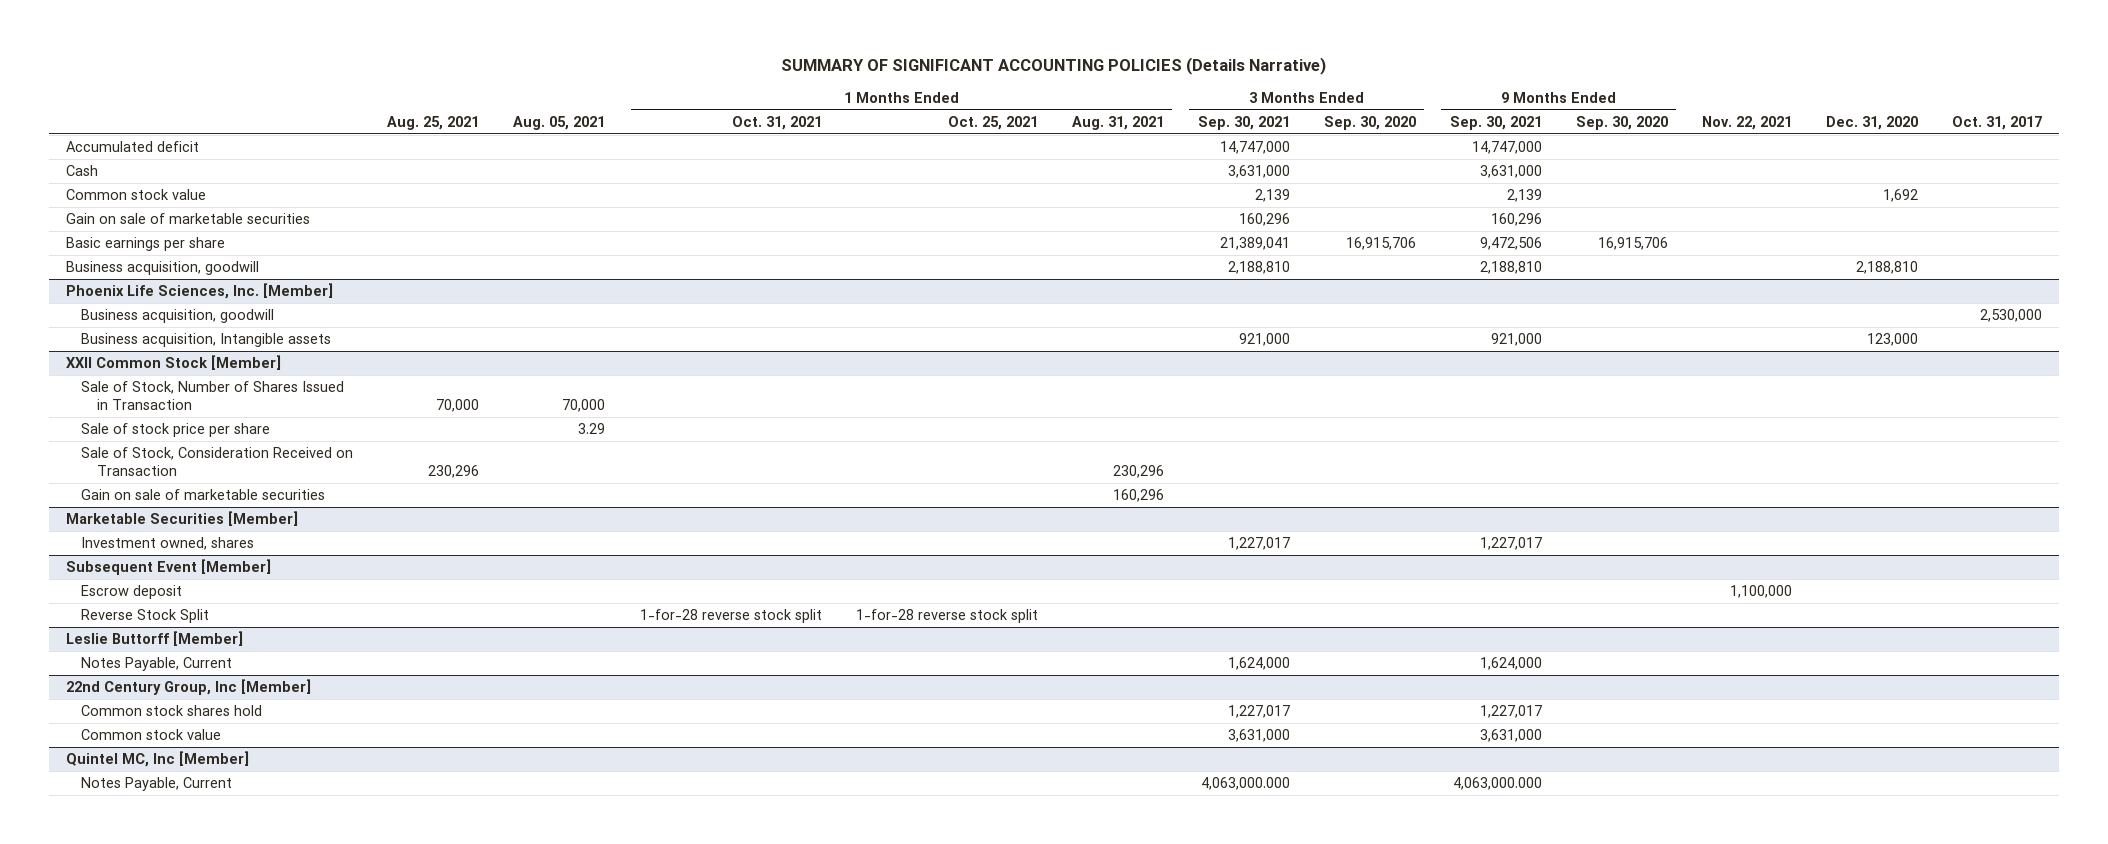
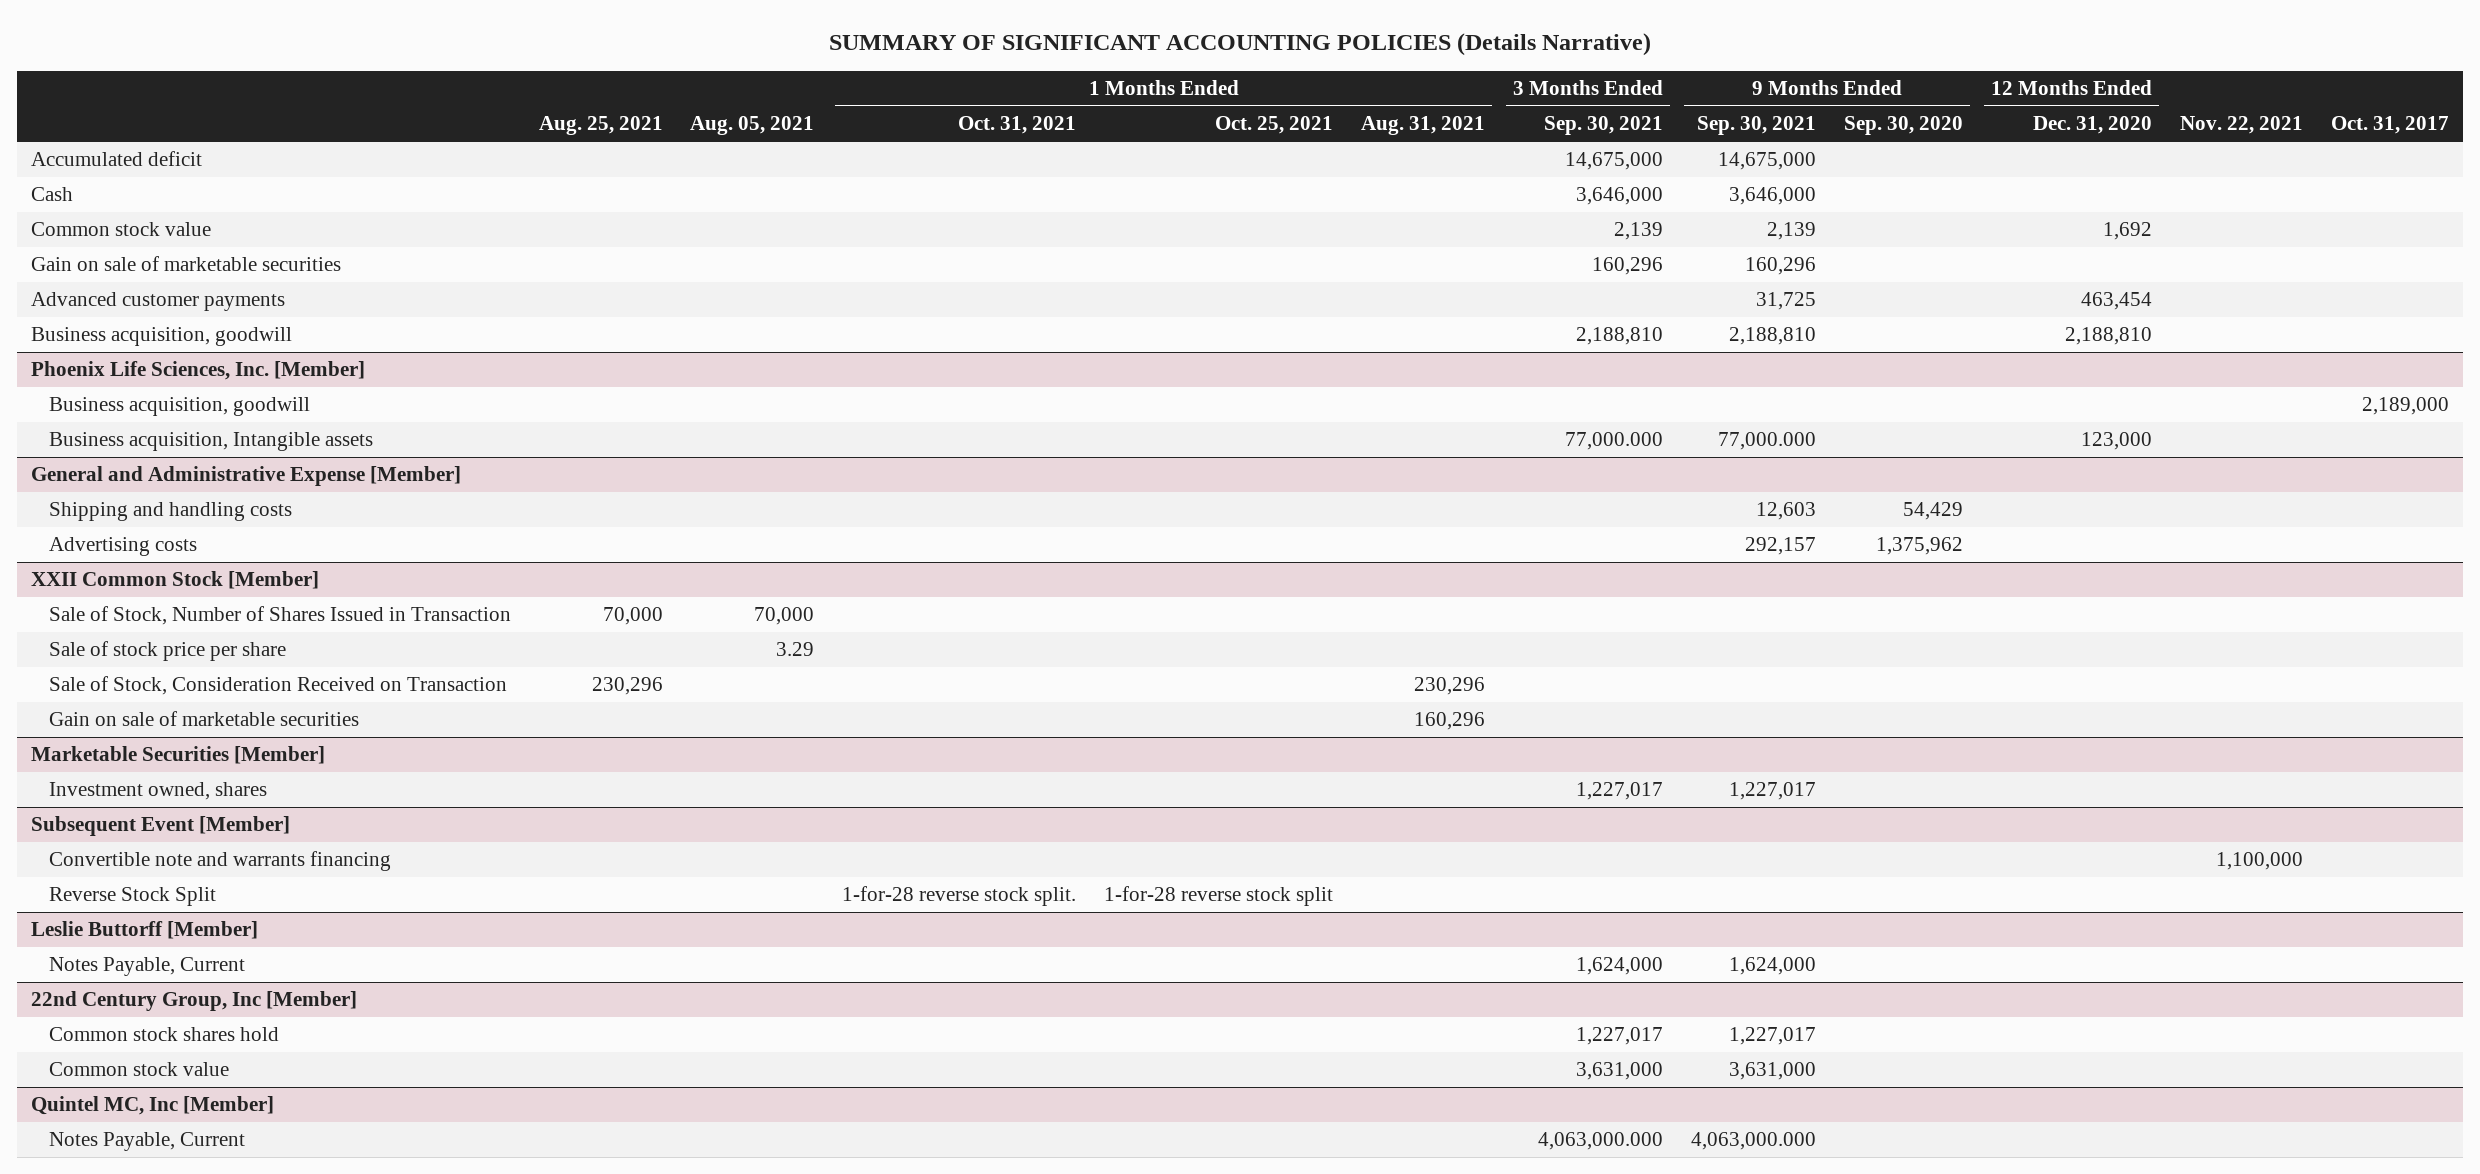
- | Aug. 25, 2021 | Aug. 05, 2021 | 1 Months Ended Oct. 31, 2021 | 1 Months Ended Oct. 25, 2021 | 1 Months Ended Aug. 31, 2021 | 3 Months Ended Sep. 30, 2021 | 3 Months Ended Sep. 30, 2020 | 9 Months Ended Sep. 30, 2021 | 9 Months Ended Sep. 30, 2020 | Nov. 22, 2021 | Dec. 31, 2020 | Oct. 31, 2017
+ | Aug. 25, 2021 | Aug. 05, 2021 | 1 Months Ended Oct. 31, 2021 | 1 Months Ended Oct. 25, 2021 | 1 Months Ended Aug. 31, 2021 | 3 Months Ended Sep. 30, 2021 | 9 Months Ended Sep. 30, 2021 | 9 Months Ended Sep. 30, 2020 | 12 Months Ended Dec. 31, 2020 | Nov. 22, 2021 | Oct. 31, 2017
- Accumulated deficit | | | | | | 14,747,000 | | 14,747,000 | | | |
- Cash | | | | | | 3,631,000 | | 3,631,000 | | | |
+ Accumulated deficit | | | | | | 14,675,000 | 14,675,000 | | | |
+ Cash | | | | | | 3,646,000 | 3,646,000 | | | |
- Basic earnings per share | | | | | | 21,389,041 | 16,915,706 | 9,472,506 | 16,915,706 | | |
+ Advanced customer payments | | | | | | | 31,725 | | 463,454 | |
@ Phoenix Life Sciences, Inc. [Member]
- Business acquisition, goodwill | | | | | | | | | | | | 2,530,000
- Business acquisition, Intangible assets | | | | | | 921,000 | | 921,000 | | | 123,000 |
+ Business acquisition, goodwill | | | | | | | | | | | 2,189,000
+ Business acquisition, Intangible assets | | | | | | 77,000.000 | 77,000.000 | | 123,000 | |
+ General and Administrative Expense [Member]
+ Shipping and handling costs | | | | | | | 12,603 | 54,429 | | |
+ Advertising costs | | | | | | | 292,157 | 1,375,962 | | |
@ Subsequent Event [Member]
- Escrow deposit | | | | | | | | | | 1,100,000 | |
- Reverse Stock Split | | | 1-for-28 reverse stock split | 1-for-28 reverse stock split | | | | | | | |
+ Convertible note and warrants financing | | | | | | | | | | 1,100,000 |
+ Reverse Stock Split | | | 1-for-28 reverse stock split. | 1-for-28 reverse stock split | | | | | | |

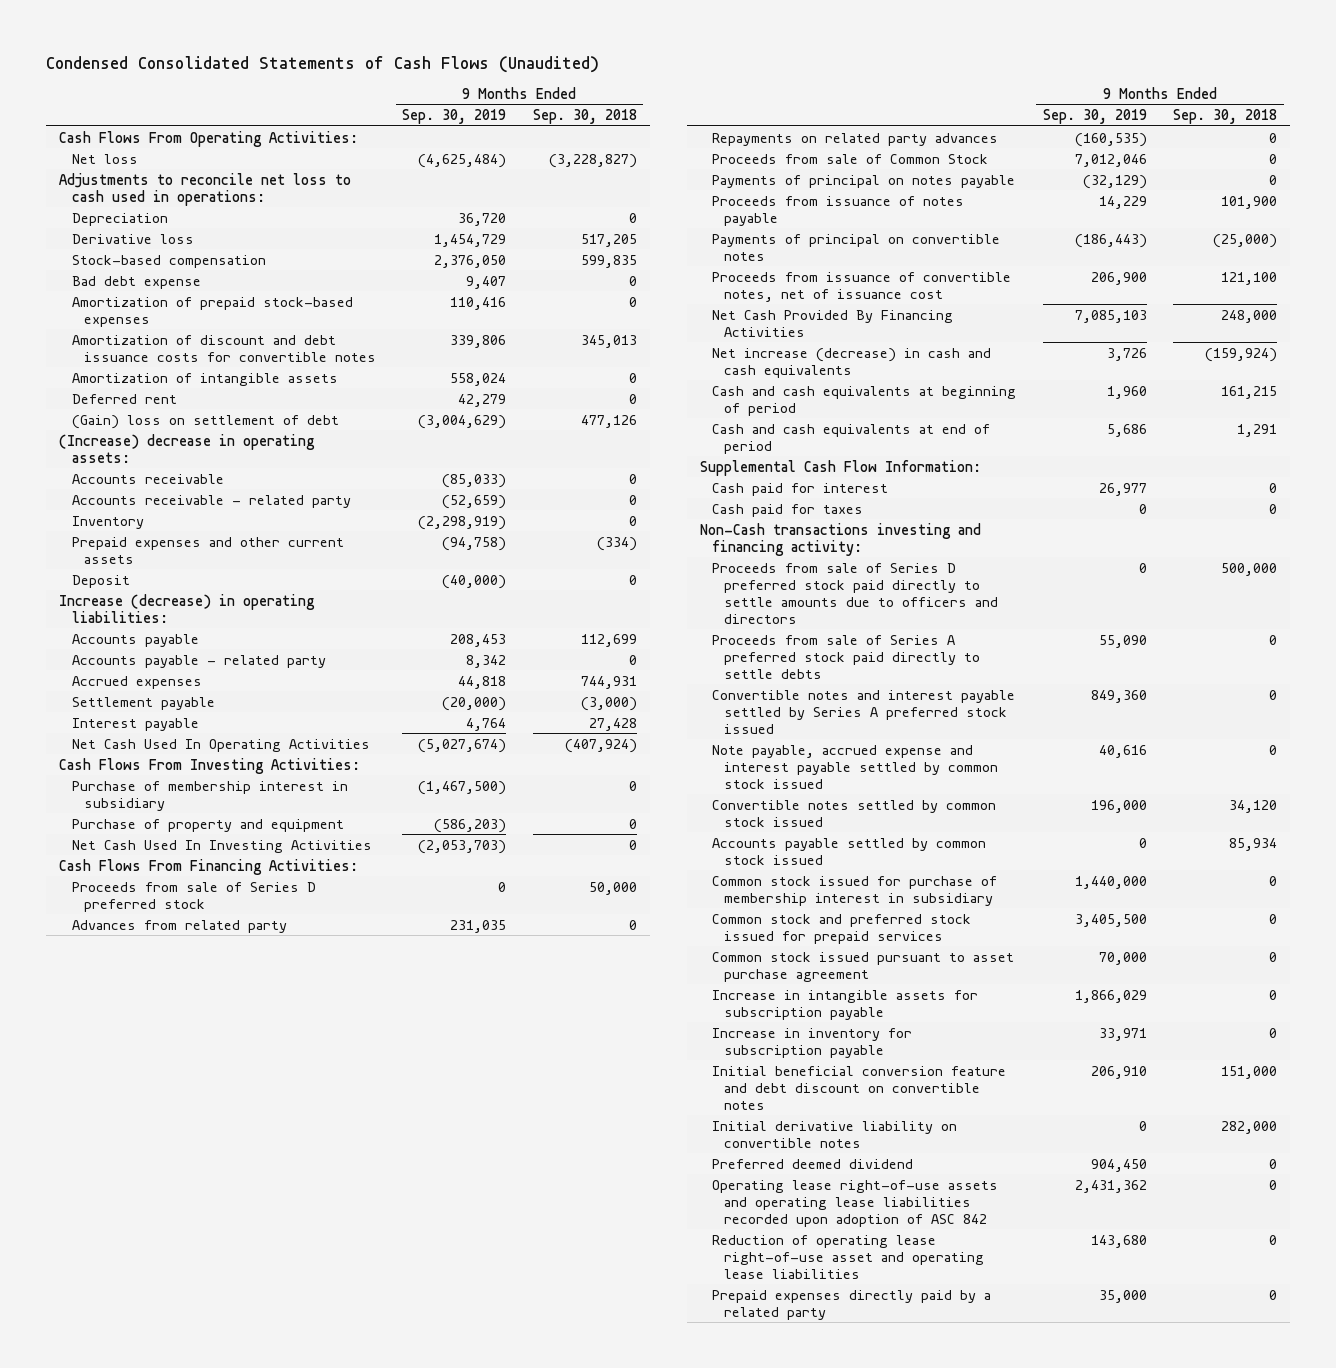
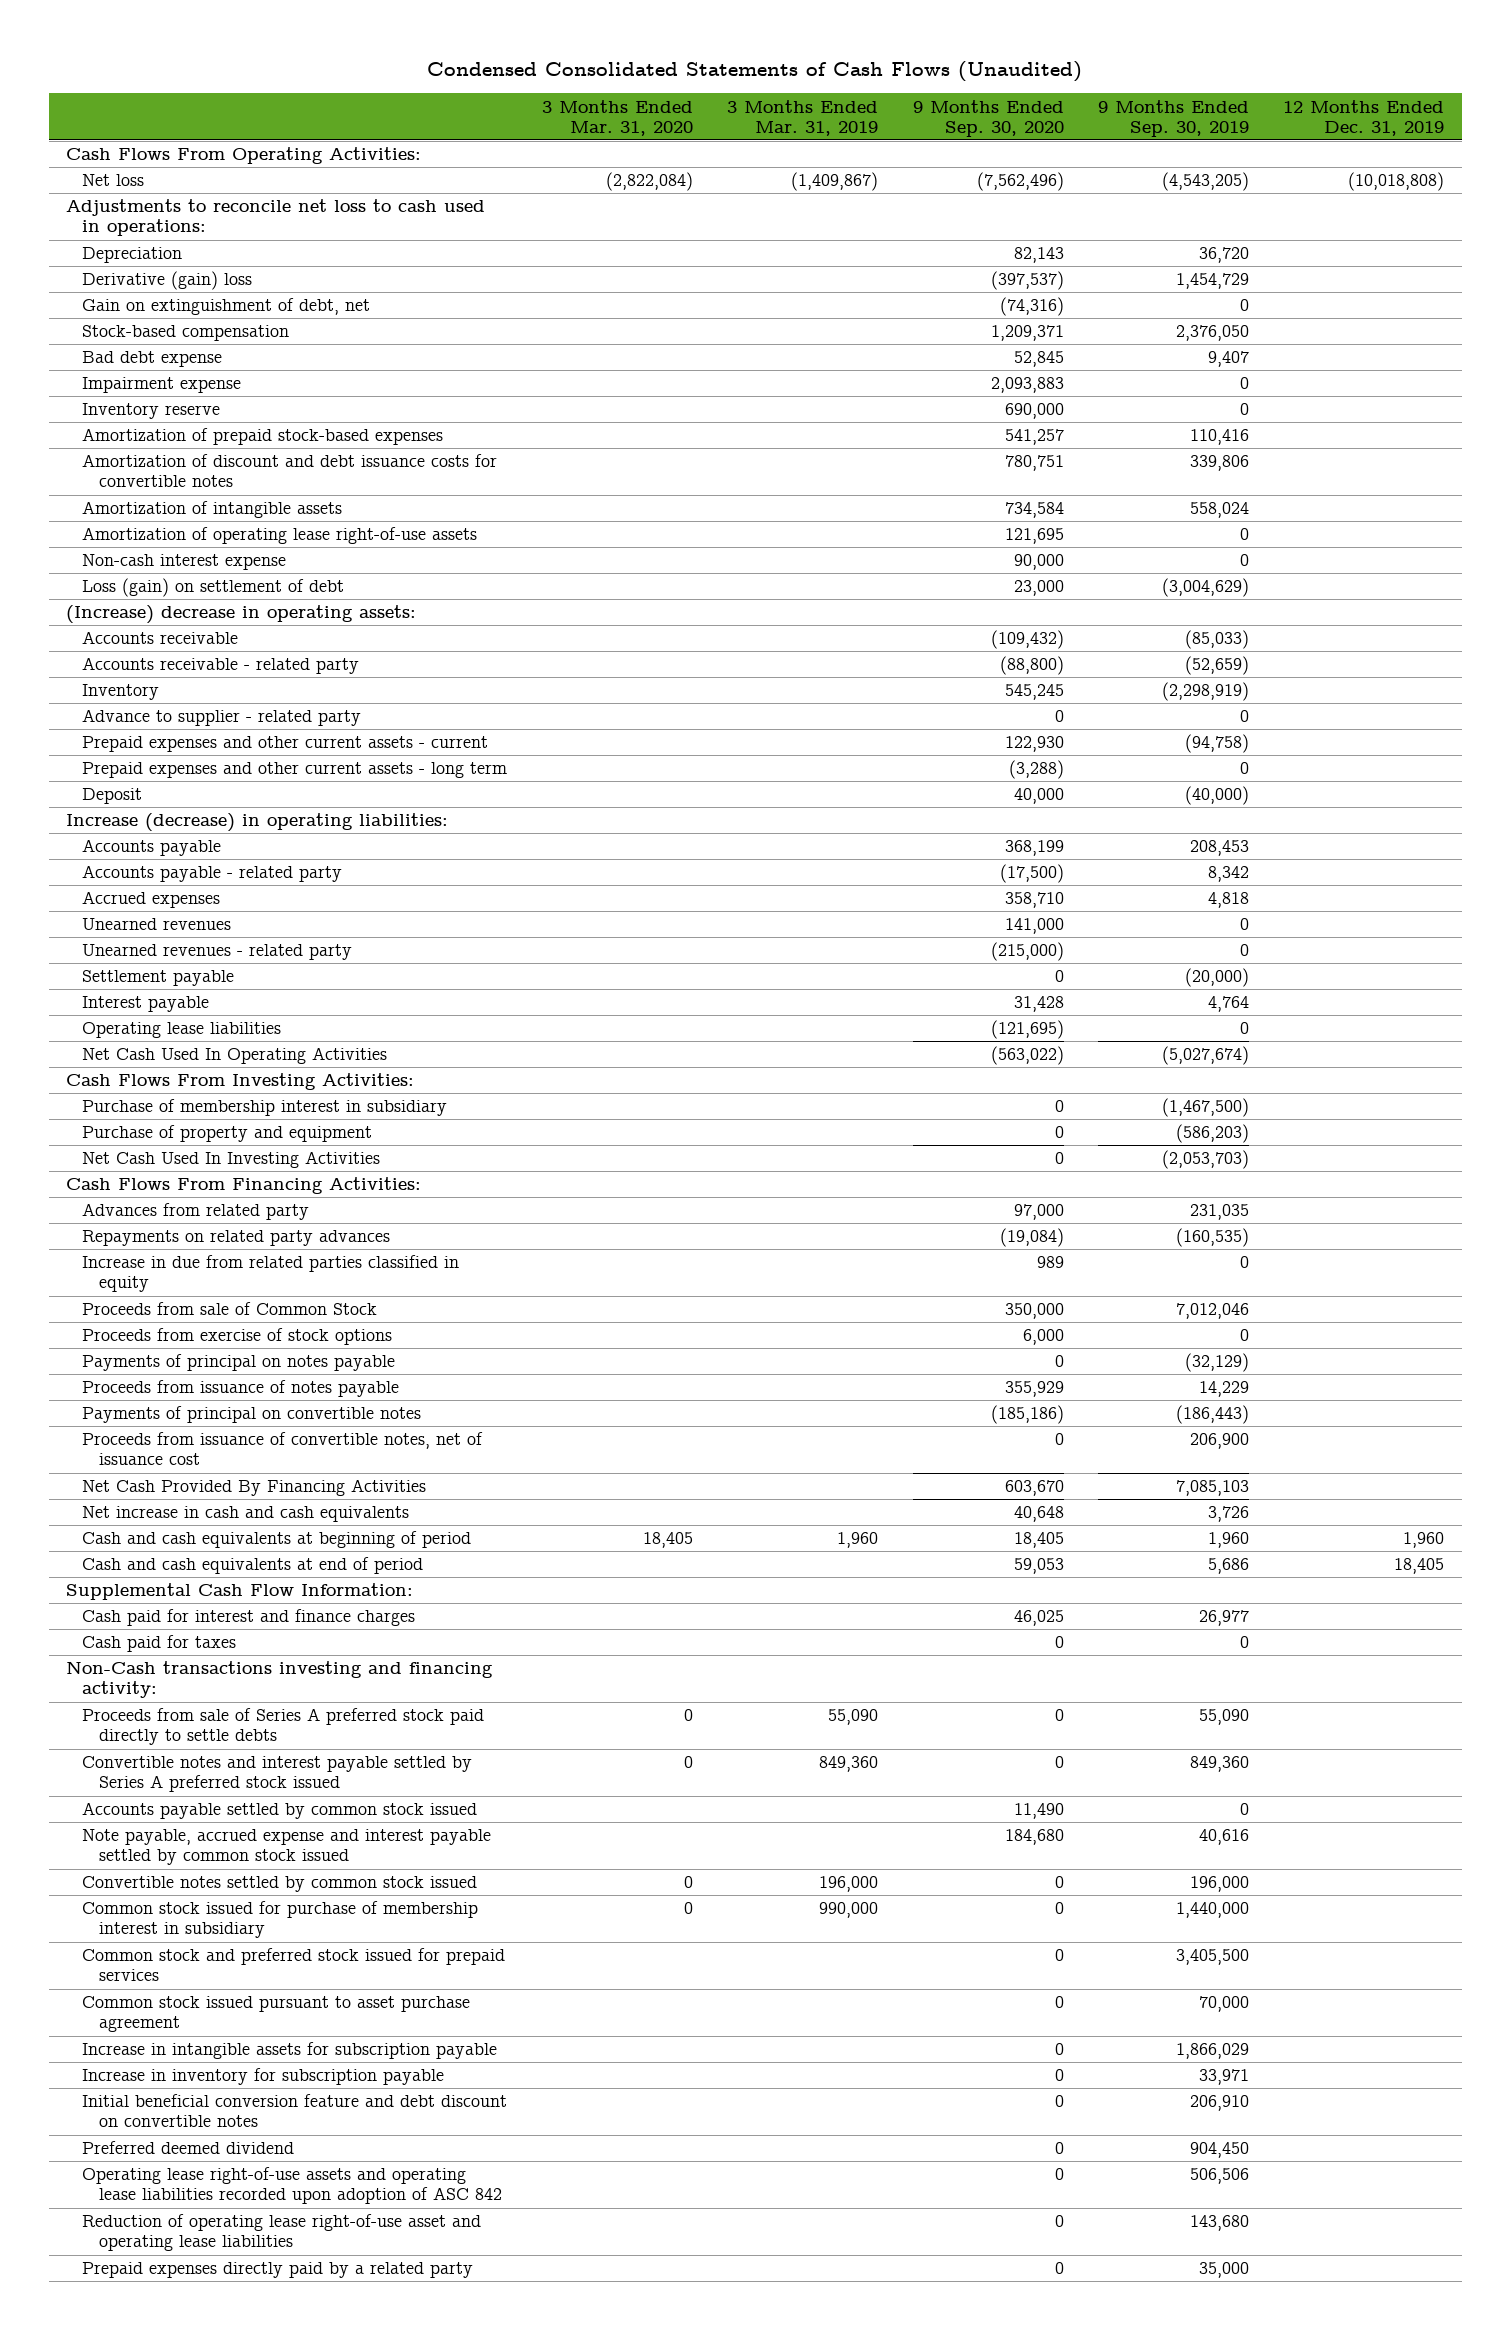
- | 9 Months Ended Sep. 30, 2019 | 9 Months Ended Sep. 30, 2018
+ | 3 Months Ended Mar. 31, 2020 | 3 Months Ended Mar. 31, 2019 | 9 Months Ended Sep. 30, 2020 | 9 Months Ended Sep. 30, 2019 | 12 Months Ended Dec. 31, 2019
- Net loss | (4,625,484) | (3,228,827)
+ Net loss | (2,822,084) | (1,409,867) | (7,562,496) | (4,543,205) | (10,018,808)
- Derivative loss | 1,454,729 | 517,205
+ Derivative (gain) loss | | | (397,537) | 1,454,729 |
+ Gain on extinguishment of debt, net | | | (74,316) | 0 |
+ Impairment expense | | | 2,093,883 | 0 |
+ Inventory reserve | | | 690,000 | 0 |
- Deferred rent | 42,279 | 0
- (Gain) loss on settlement of debt | (3,004,629) | 477,126
+ Amortization of operating lease right-of-use assets | | | 121,695 | 0 |
+ Non-cash interest expense | | | 90,000 | 0 |
+ Loss (gain) on settlement of debt | | | 23,000 | (3,004,629) |
- Prepaid expenses and other current assets | (94,758) | (334)
+ Advance to supplier - related party | | | 0 | 0 |
+ Prepaid expenses and other current assets - current | | | 122,930 | (94,758) |
+ Prepaid expenses and other current assets - long term | | | (3,288) | 0 |
- Accrued expenses | 44,818 | 744,931
+ Accrued expenses | | | 358,710 | 4,818 |
+ Unearned revenues | | | 141,000 | 0 |
+ Unearned revenues - related party | | | (215,000) | 0 |
+ Operating lease liabilities | | | (121,695) | 0 |
- Proceeds from sale of Series D preferred stock | 0 | 50,000
+ Increase in due from related parties classified in equity | | | 989 | 0 |
+ Proceeds from exercise of stock options | | | 6,000 | 0 |
- Net increase (decrease) in cash and cash equivalents | 3,726 | (159,924)
+ Net increase in cash and cash equivalents | | | 40,648 | 3,726 |
- Cash paid for interest | 26,977 | 0
+ Cash paid for interest and finance charges | | | 46,025 | 26,977 |
- Proceeds from sale of Series D preferred stock paid directly to settle amounts due to officers and directors | 0 | 500,000
moved up: Accounts payable settled by common stock issued | | | 11,490 | 0 |
- Initial derivative liability on convertible notes | 0 | 282,000
- Operating lease right-of-use assets and operating lease liabilities recorded upon adoption of ASC 842 | 2,431,362 | 0
+ Operating lease right-of-use assets and operating lease liabilities recorded upon adoption of ASC 842 | | | 0 | 506,506 |

